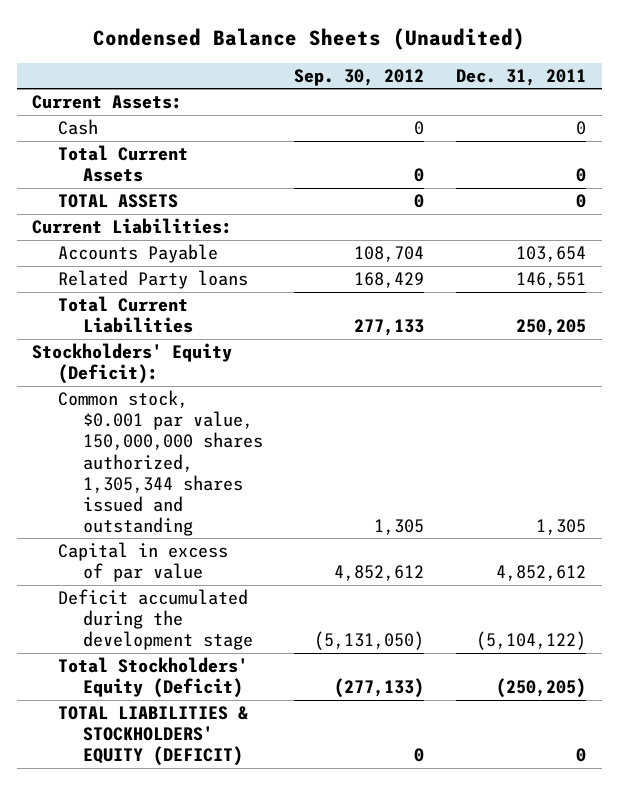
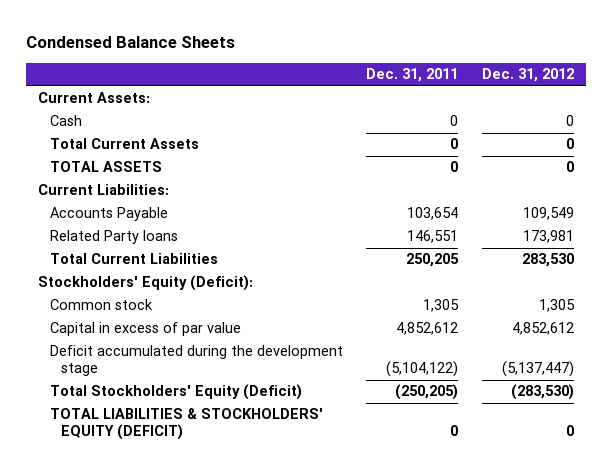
- Condensed Balance Sheets (Unaudited)
+ Condensed Balance Sheets
- | Sep. 30, 2012 | Dec. 31, 2011
+ | Dec. 31, 2011 | Dec. 31, 2012
- Common stock, $0.001 par value, 150,000,000 shares authorized, 1,305,344 shares issued and outstanding | 1,305 | 1,305
+ Common stock | 1,305 | 1,305

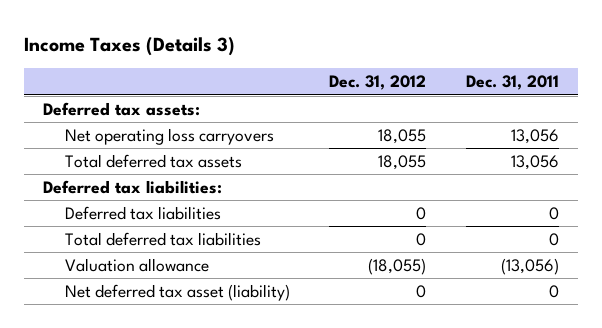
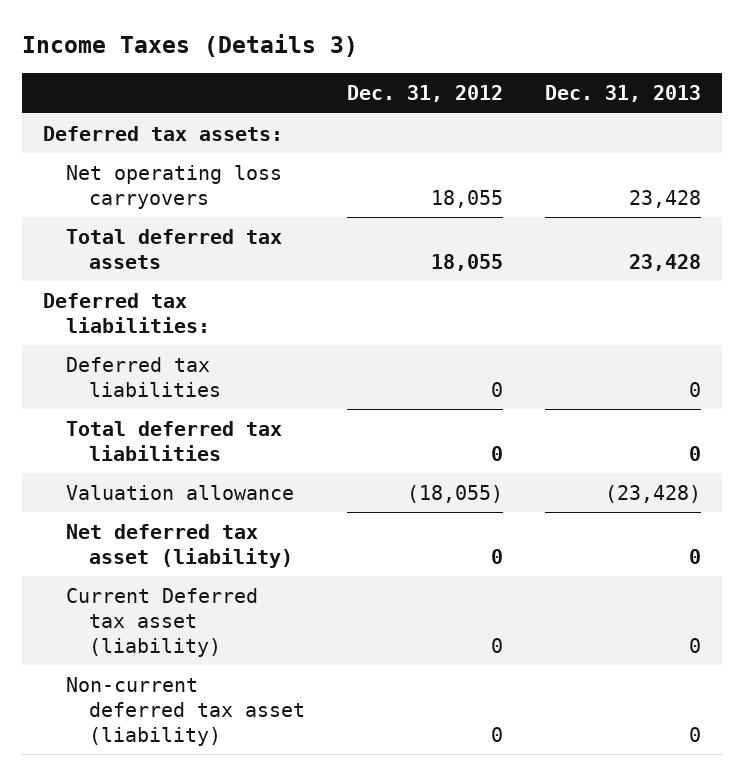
- | Dec. 31, 2012 | Dec. 31, 2011
+ | Dec. 31, 2012 | Dec. 31, 2013
+ Current Deferred tax asset (liability) | 0 | 0
+ Non-current deferred tax asset (liability) | 0 | 0

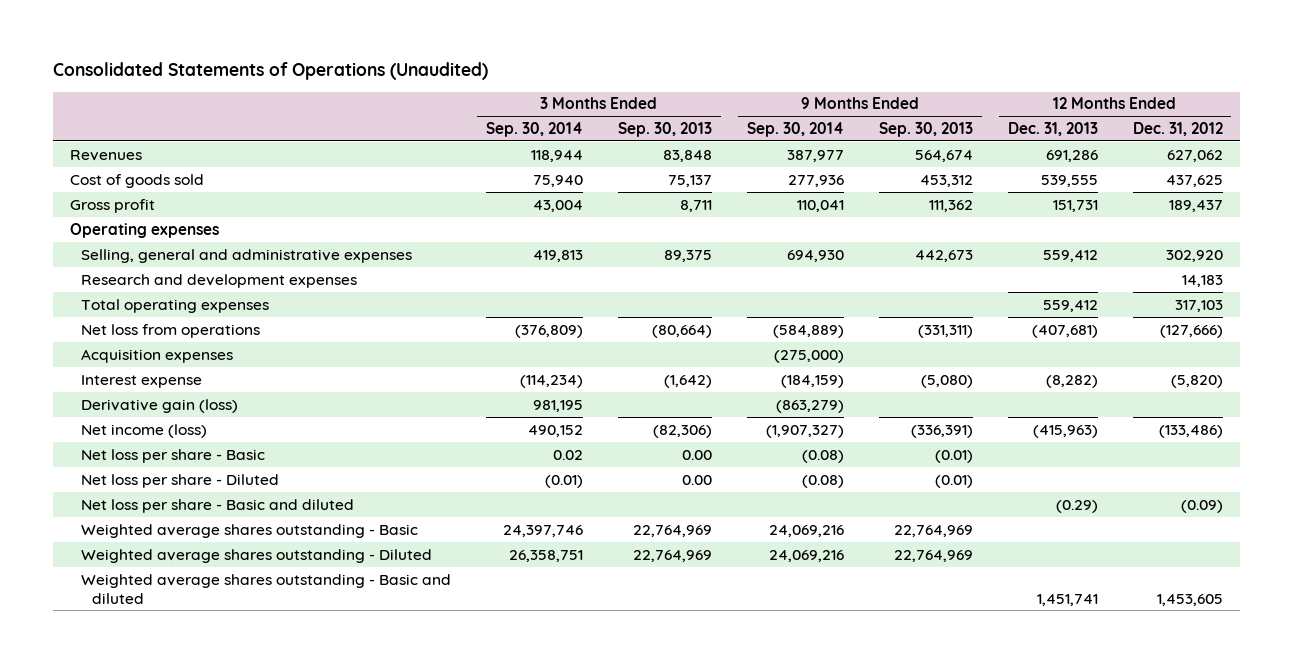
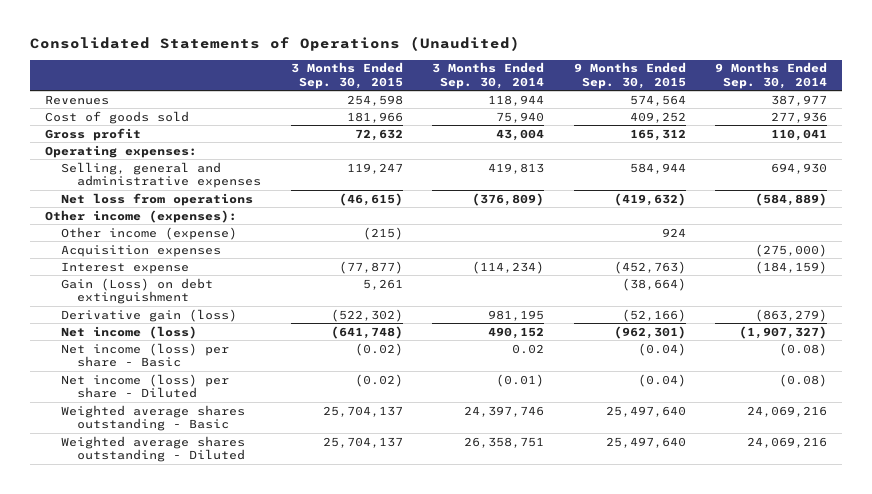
- | 3 Months Ended Sep. 30, 2014 | 3 Months Ended Sep. 30, 2013 | 9 Months Ended Sep. 30, 2014 | 9 Months Ended Sep. 30, 2013 | 12 Months Ended Dec. 31, 2013 | 12 Months Ended Dec. 31, 2012
+ | 3 Months Ended Sep. 30, 2015 | 3 Months Ended Sep. 30, 2014 | 9 Months Ended Sep. 30, 2015 | 9 Months Ended Sep. 30, 2014
- Operating expenses
+ Operating expenses:
- Research and development expenses | | | | | | 14,183
- Total operating expenses | | | | | 559,412 | 317,103
+ Other income (expenses):
+ Other income (expense) | (215) | | 924 |
+ Gain (Loss) on debt extinguishment | 5,261 | | (38,664) |
- Net loss per share - Basic | 0.02 | 0.00 | (0.08) | (0.01) | |
- Net loss per share - Diluted | (0.01) | 0.00 | (0.08) | (0.01) | |
- Net loss per share - Basic and diluted | | | | | (0.29) | (0.09)
+ Net income (loss) per share - Basic | (0.02) | 0.02 | (0.04) | (0.08)
+ Net income (loss) per share - Diluted | (0.02) | (0.01) | (0.04) | (0.08)
- Weighted average shares outstanding - Basic and diluted | | | | | 1,451,741 | 1,453,605

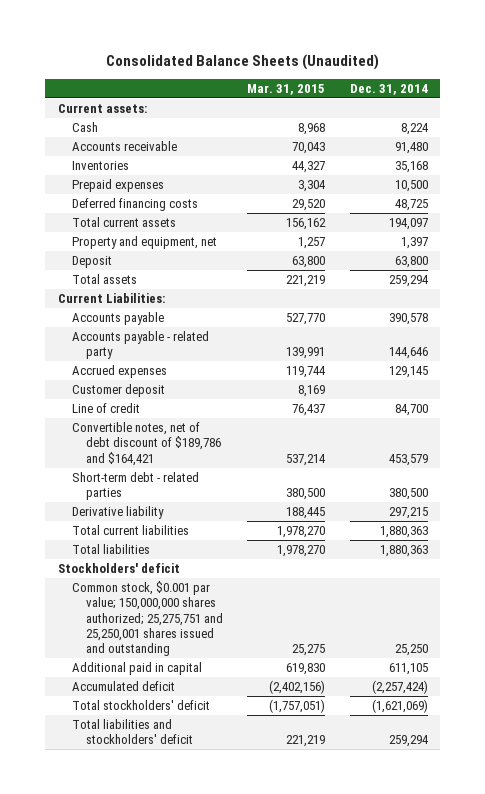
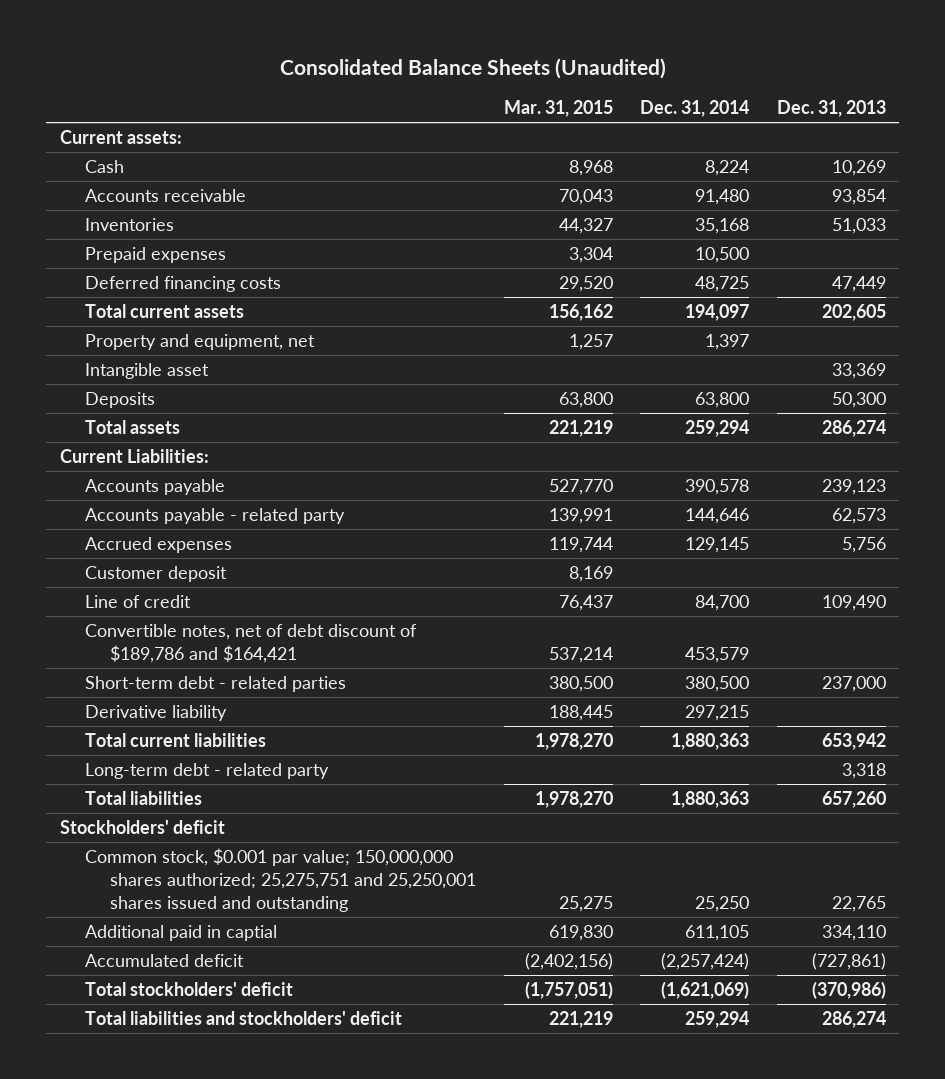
- | Mar. 31, 2015 | Dec. 31, 2014
+ | Mar. 31, 2015 | Dec. 31, 2014 | Dec. 31, 2013
- Deposit | 63,800 | 63,800
+ Intangible asset | | | 33,369
+ Deposits | 63,800 | 63,800 | 50,300
+ Long-term debt - related party | | | 3,318
- Additional paid in capital | 619,830 | 611,105
+ Additional paid in captial | 619,830 | 611,105 | 334,110

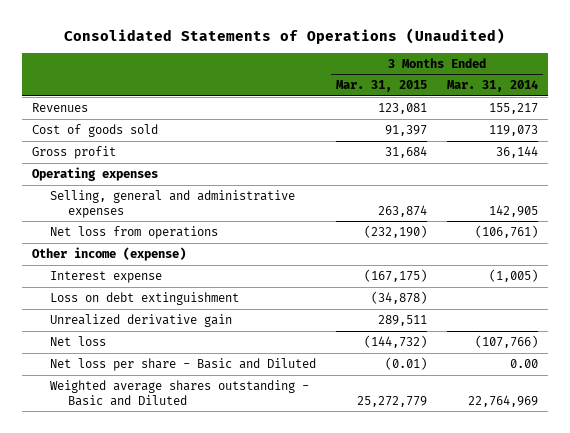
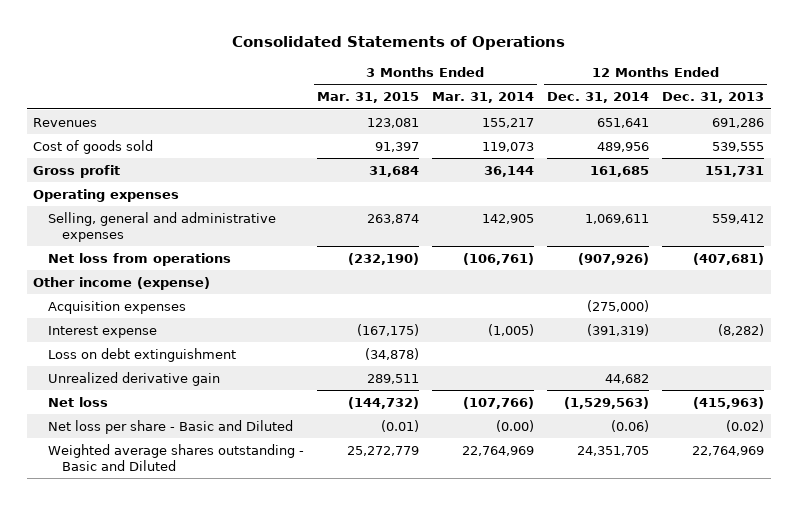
- Consolidated Statements of Operations (Unaudited)
+ Consolidated Statements of Operations
- | 3 Months Ended Mar. 31, 2015 | 3 Months Ended Mar. 31, 2014
+ | 3 Months Ended Mar. 31, 2015 | 3 Months Ended Mar. 31, 2014 | 12 Months Ended Dec. 31, 2014 | 12 Months Ended Dec. 31, 2013
+ Acquisition expenses | | | (275,000) |
- Net loss per share - Basic and Diluted | (0.01) | 0.00
+ Net loss per share - Basic and Diluted | (0.01) | (0.00) | (0.06) | (0.02)

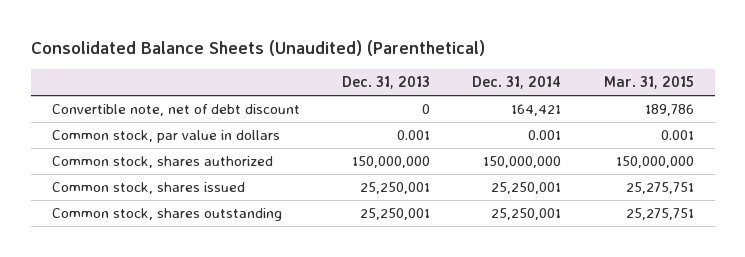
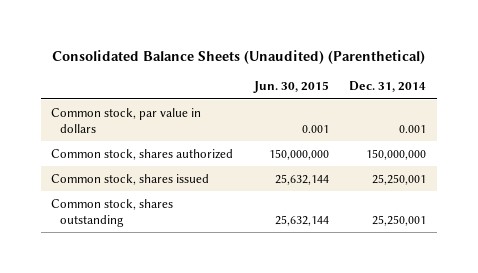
- | Dec. 31, 2013 | Dec. 31, 2014 | Mar. 31, 2015
+ | Jun. 30, 2015 | Dec. 31, 2014
- Convertible note, net of debt discount | 0 | 164,421 | 189,786

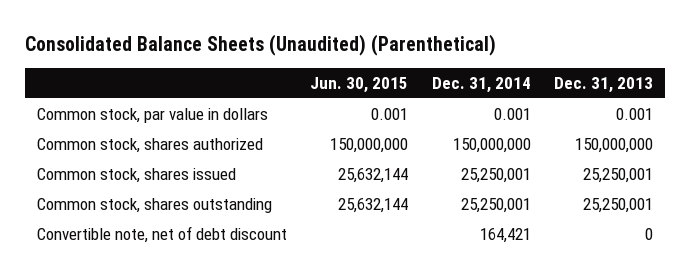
- | Jun. 30, 2015 | Dec. 31, 2014
+ | Jun. 30, 2015 | Dec. 31, 2014 | Dec. 31, 2013
+ Convertible note, net of debt discount | | 164,421 | 0

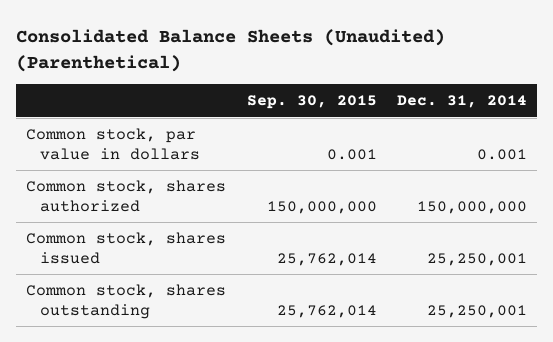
- | Jun. 30, 2015 | Dec. 31, 2014 | Dec. 31, 2013
+ | Sep. 30, 2015 | Dec. 31, 2014
- Convertible note, net of debt discount | | 164,421 | 0

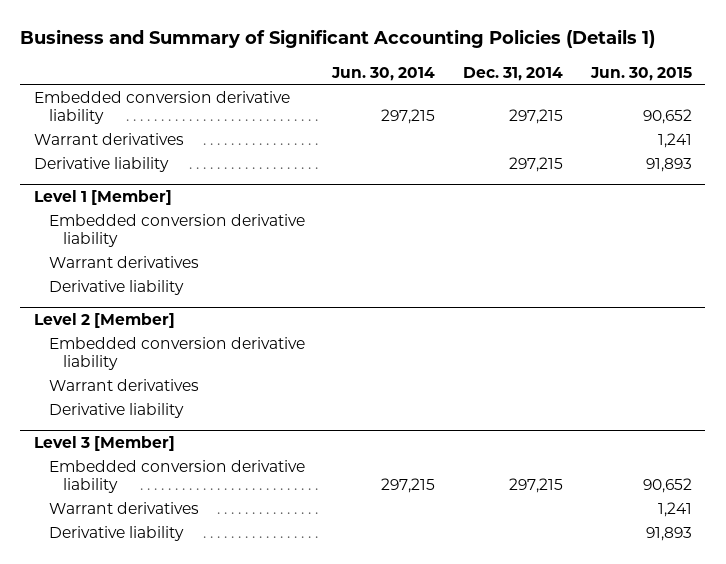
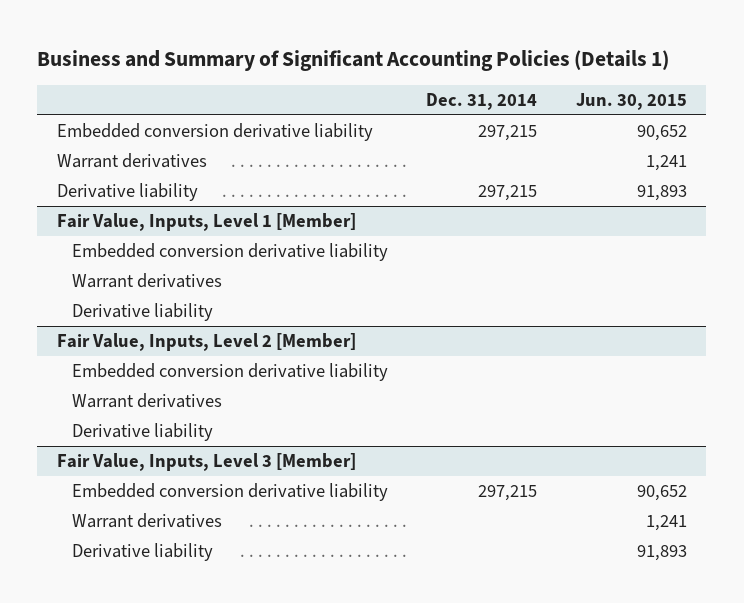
- | Jun. 30, 2014 | Dec. 31, 2014 | Jun. 30, 2015
+ | Dec. 31, 2014 | Jun. 30, 2015
- Level 1 [Member]
+ Fair Value, Inputs, Level 1 [Member]
- Level 2 [Member]
+ Fair Value, Inputs, Level 2 [Member]
- Level 3 [Member]
+ Fair Value, Inputs, Level 3 [Member]

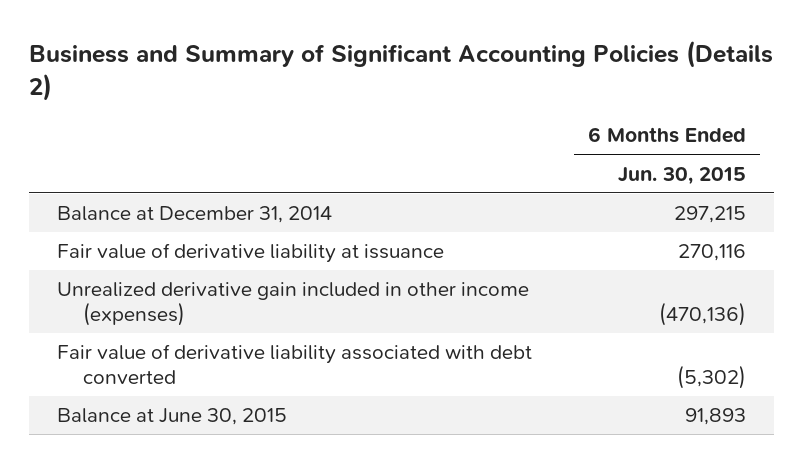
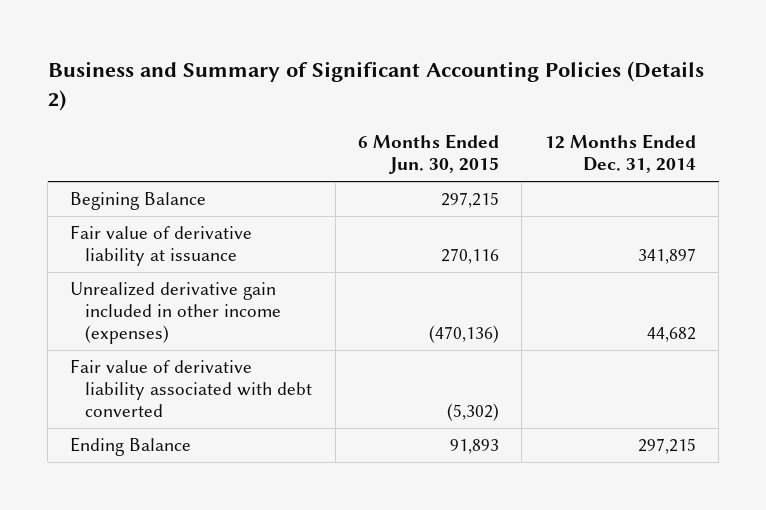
- | 6 Months Ended Jun. 30, 2015
+ | 6 Months Ended Jun. 30, 2015 | 12 Months Ended Dec. 31, 2014
- Balance at December 31, 2014 | 297,215
+ Begining Balance | 297,215 |
- Balance at June 30, 2015 | 91,893
+ Ending Balance | 91,893 | 297,215

